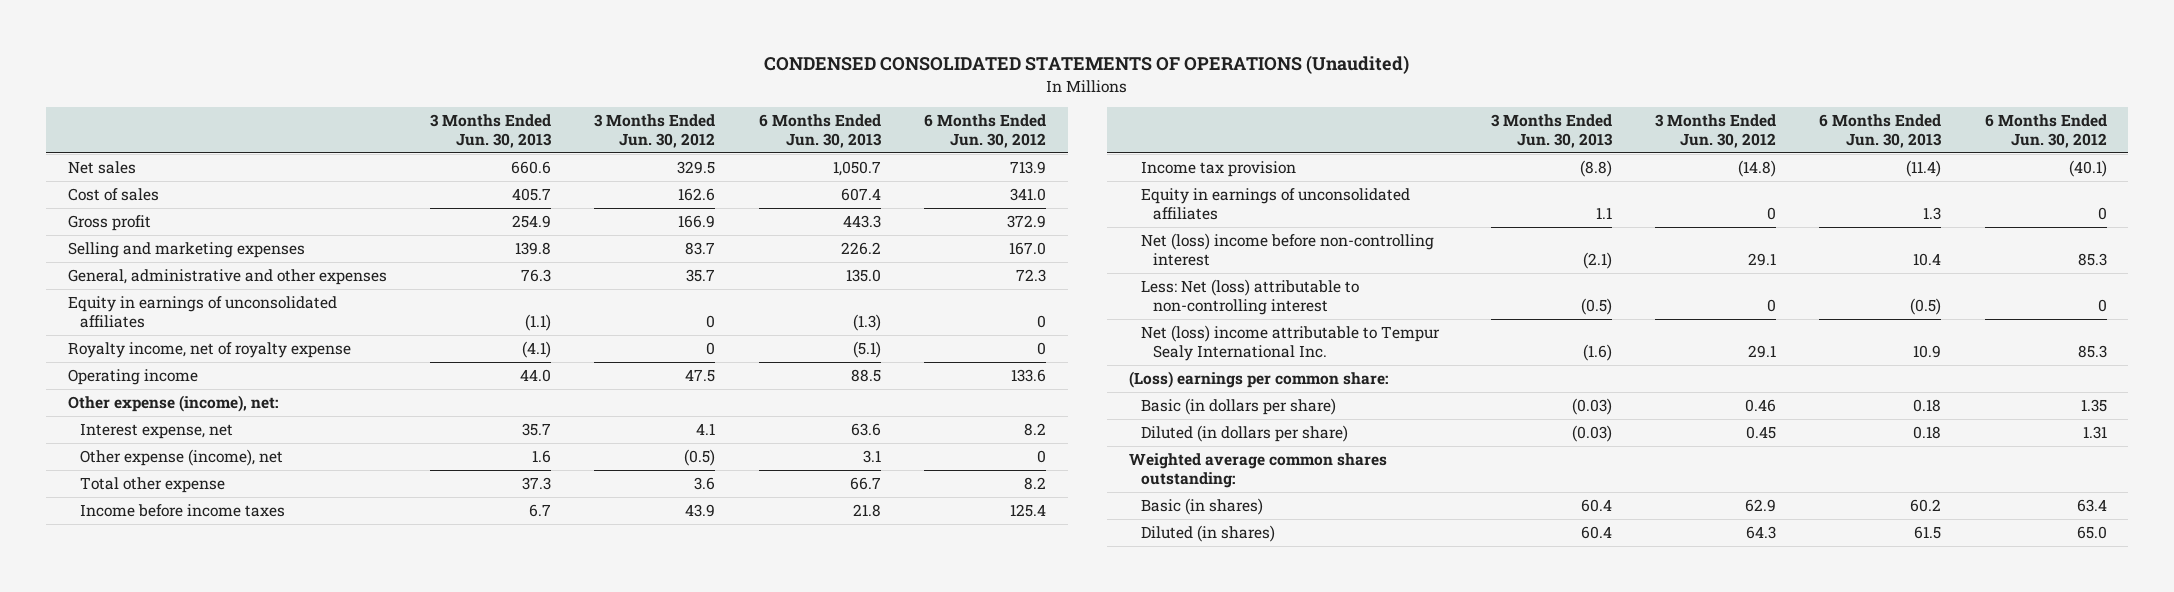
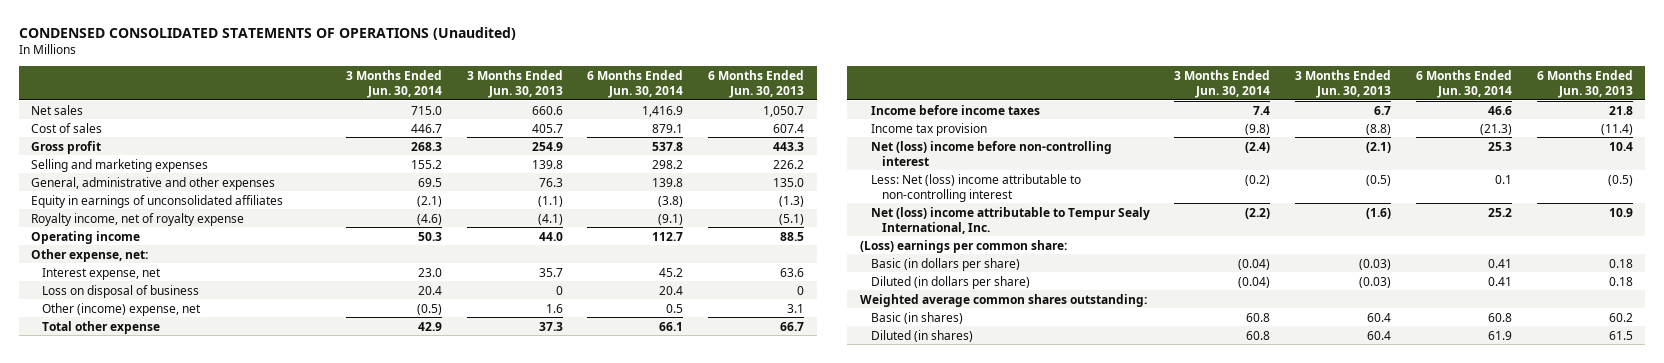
- | 3 Months Ended Jun. 30, 2013 | 3 Months Ended Jun. 30, 2012 | 6 Months Ended Jun. 30, 2013 | 6 Months Ended Jun. 30, 2012
+ | 3 Months Ended Jun. 30, 2014 | 3 Months Ended Jun. 30, 2013 | 6 Months Ended Jun. 30, 2014 | 6 Months Ended Jun. 30, 2013
- Other expense (income), net:
+ Other expense, net:
- Other expense (income), net | 1.6 | (0.5) | 3.1 | 0
+ Loss on disposal of business | 20.4 | 0 | 20.4 | 0
+ Other (income) expense, net | (0.5) | 1.6 | 0.5 | 3.1
- Equity in earnings of unconsolidated affiliates | 1.1 | 0 | 1.3 | 0
- Less: Net (loss) attributable to non-controlling interest | (0.5) | 0 | (0.5) | 0
- Net (loss) income attributable to Tempur Sealy International Inc. | (1.6) | 29.1 | 10.9 | 85.3
+ Less: Net (loss) income attributable to non-controlling interest | (0.2) | (0.5) | 0.1 | (0.5)
+ Net (loss) income attributable to Tempur Sealy International, Inc. | (2.2) | (1.6) | 25.2 | 10.9

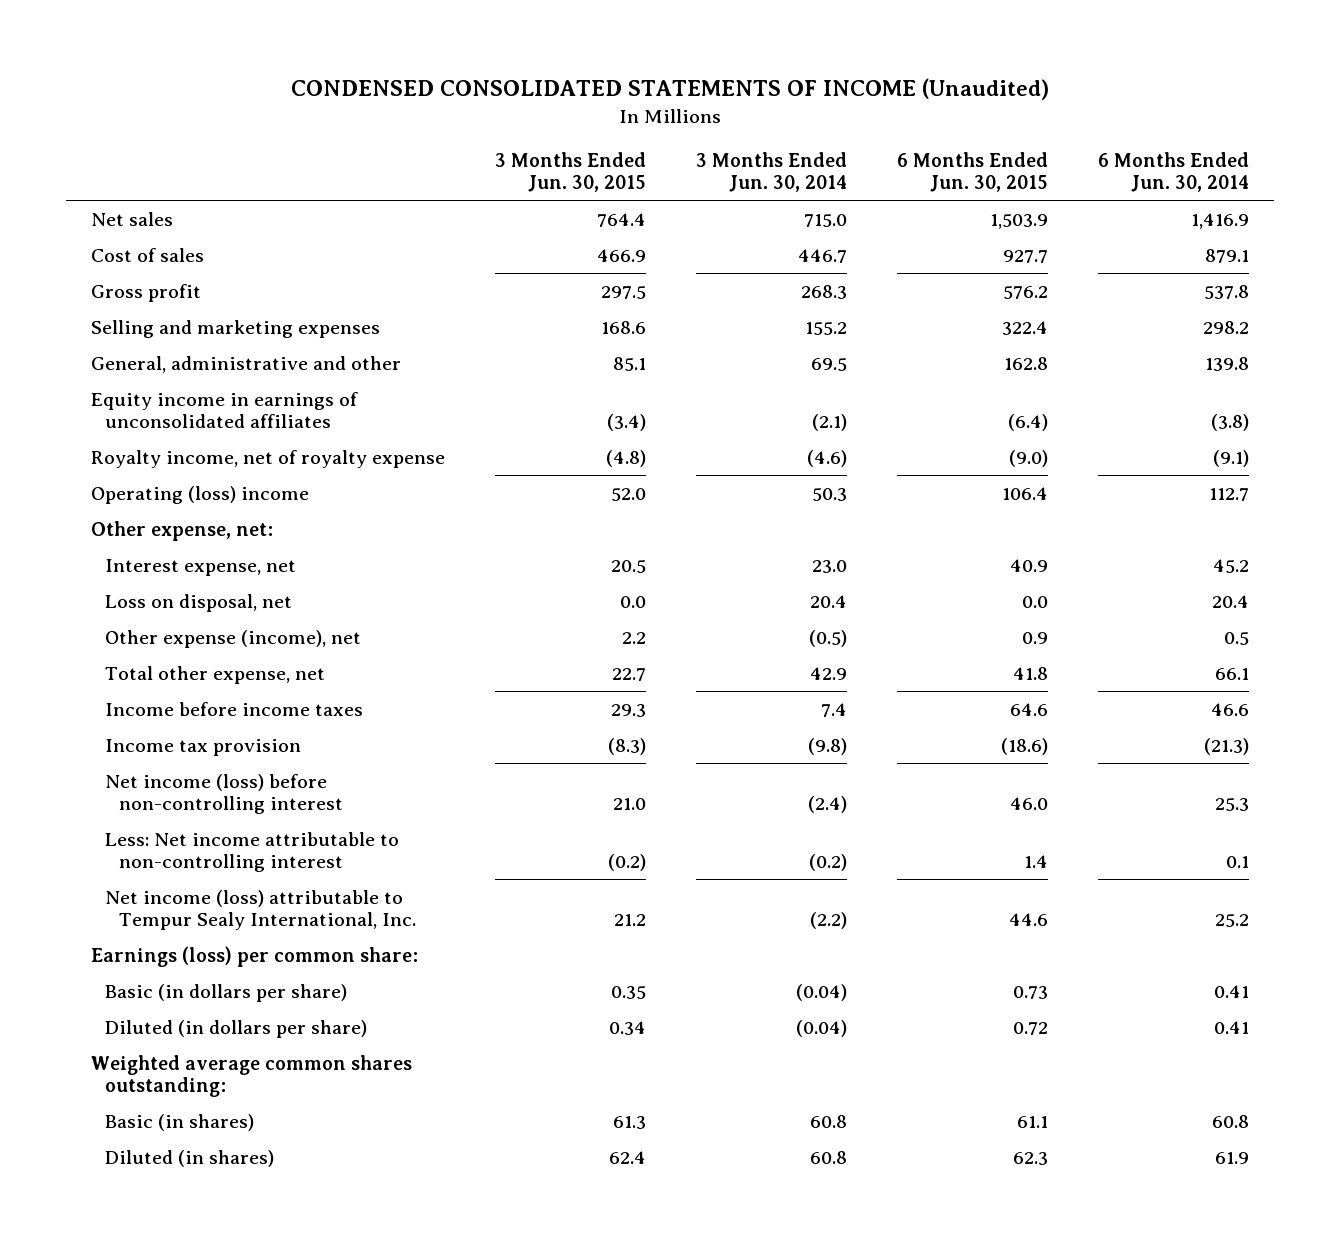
- CONDENSED CONSOLIDATED STATEMENTS OF OPERATIONS (Unaudited)
+ CONDENSED CONSOLIDATED STATEMENTS OF INCOME (Unaudited)
- | 3 Months Ended Jun. 30, 2014 | 3 Months Ended Jun. 30, 2013 | 6 Months Ended Jun. 30, 2014 | 6 Months Ended Jun. 30, 2013
+ | 3 Months Ended Jun. 30, 2015 | 3 Months Ended Jun. 30, 2014 | 6 Months Ended Jun. 30, 2015 | 6 Months Ended Jun. 30, 2014
- General, administrative and other expenses | 69.5 | 76.3 | 139.8 | 135.0
- Equity in earnings of unconsolidated affiliates | (2.1) | (1.1) | (3.8) | (1.3)
+ General, administrative and other | 85.1 | 69.5 | 162.8 | 139.8
+ Equity income in earnings of unconsolidated affiliates | (3.4) | (2.1) | (6.4) | (3.8)
- Operating income | 50.3 | 44.0 | 112.7 | 88.5
+ Operating (loss) income | 52.0 | 50.3 | 106.4 | 112.7
- Loss on disposal of business | 20.4 | 0 | 20.4 | 0
- Other (income) expense, net | (0.5) | 1.6 | 0.5 | 3.1
- Total other expense | 42.9 | 37.3 | 66.1 | 66.7
+ Loss on disposal, net | 0.0 | 20.4 | 0.0 | 20.4
+ Other expense (income), net | 2.2 | (0.5) | 0.9 | 0.5
+ Total other expense, net | 22.7 | 42.9 | 41.8 | 66.1
- Net (loss) income before non-controlling interest | (2.4) | (2.1) | 25.3 | 10.4
- Less: Net (loss) income attributable to non-controlling interest | (0.2) | (0.5) | 0.1 | (0.5)
- Net (loss) income attributable to Tempur Sealy International, Inc. | (2.2) | (1.6) | 25.2 | 10.9
- (Loss) earnings per common share:
+ Net income (loss) before non-controlling interest | 21.0 | (2.4) | 46.0 | 25.3
+ Less: Net income attributable to non-controlling interest | (0.2) | (0.2) | 1.4 | 0.1
+ Net income (loss) attributable to Tempur Sealy International, Inc. | 21.2 | (2.2) | 44.6 | 25.2
+ Earnings (loss) per common share:

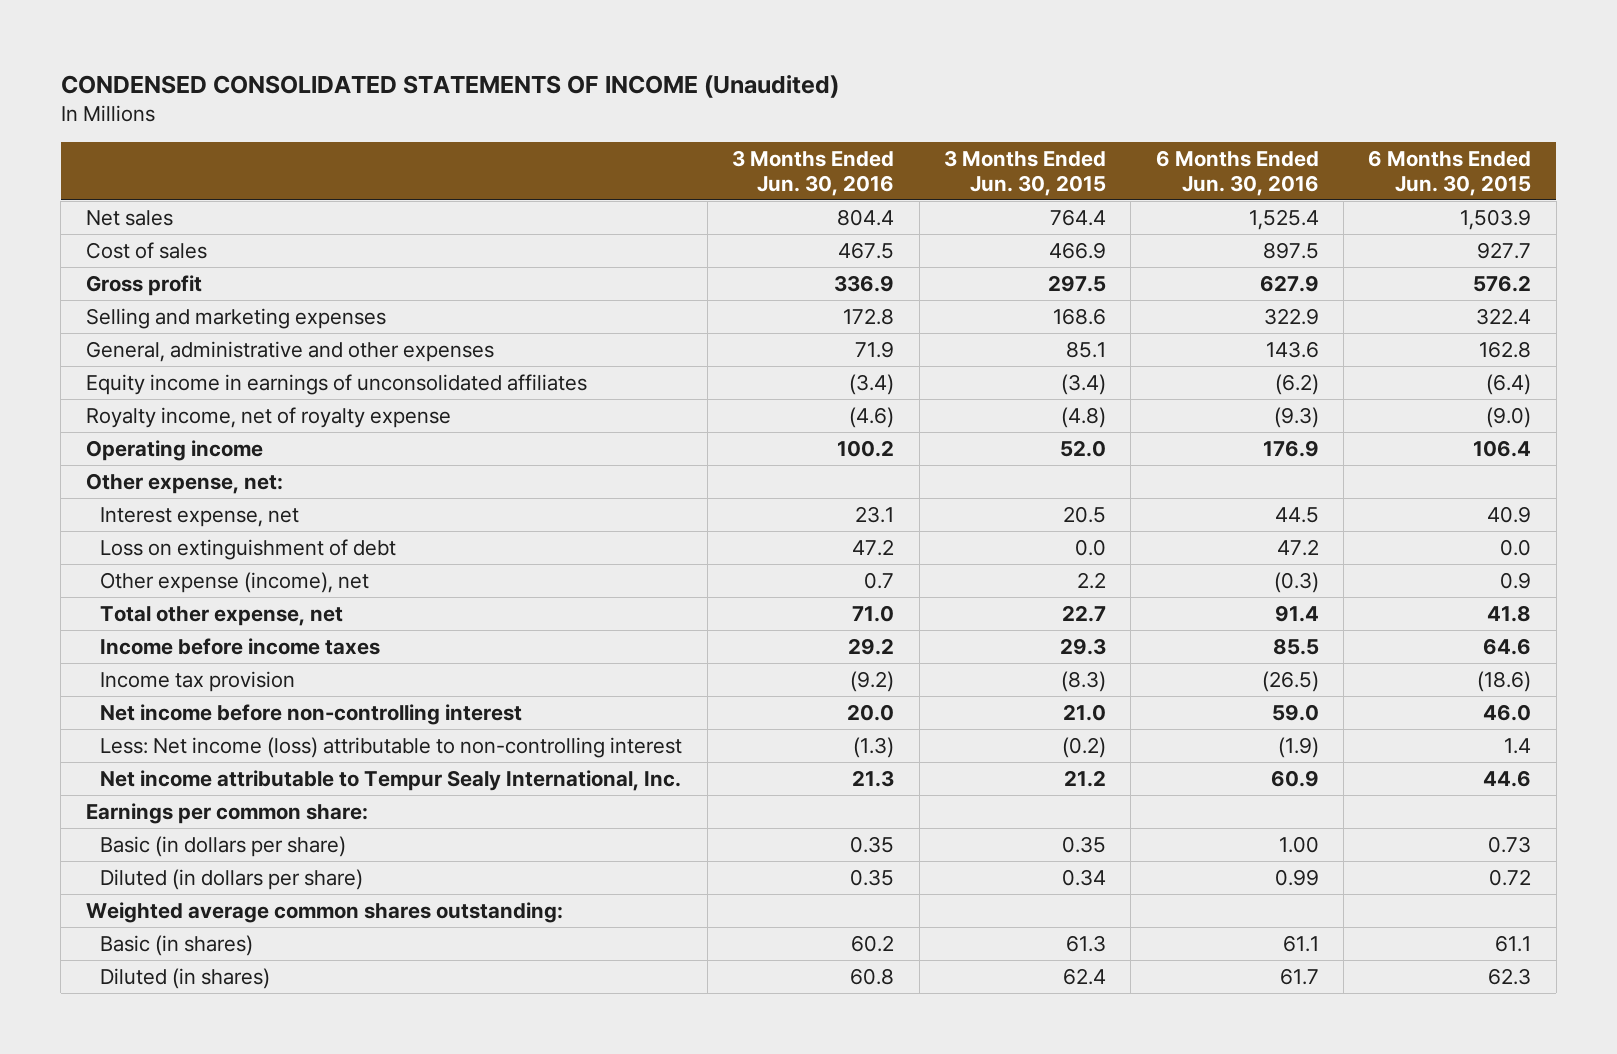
- | 3 Months Ended Jun. 30, 2015 | 3 Months Ended Jun. 30, 2014 | 6 Months Ended Jun. 30, 2015 | 6 Months Ended Jun. 30, 2014
+ | 3 Months Ended Jun. 30, 2016 | 3 Months Ended Jun. 30, 2015 | 6 Months Ended Jun. 30, 2016 | 6 Months Ended Jun. 30, 2015
- General, administrative and other | 85.1 | 69.5 | 162.8 | 139.8
+ General, administrative and other expenses | 71.9 | 85.1 | 143.6 | 162.8
- Operating (loss) income | 52.0 | 50.3 | 106.4 | 112.7
+ Operating income | 100.2 | 52.0 | 176.9 | 106.4
- Loss on disposal, net | 0.0 | 20.4 | 0.0 | 20.4
+ Loss on extinguishment of debt | 47.2 | 0.0 | 47.2 | 0.0
- Net income (loss) before non-controlling interest | 21.0 | (2.4) | 46.0 | 25.3
- Less: Net income attributable to non-controlling interest | (0.2) | (0.2) | 1.4 | 0.1
- Net income (loss) attributable to Tempur Sealy International, Inc. | 21.2 | (2.2) | 44.6 | 25.2
- Earnings (loss) per common share:
+ Net income before non-controlling interest | 20.0 | 21.0 | 59.0 | 46.0
+ Less: Net income (loss) attributable to non-controlling interest | (1.3) | (0.2) | (1.9) | 1.4
+ Net income attributable to Tempur Sealy International, Inc. | 21.3 | 21.2 | 60.9 | 44.6
+ Earnings per common share:

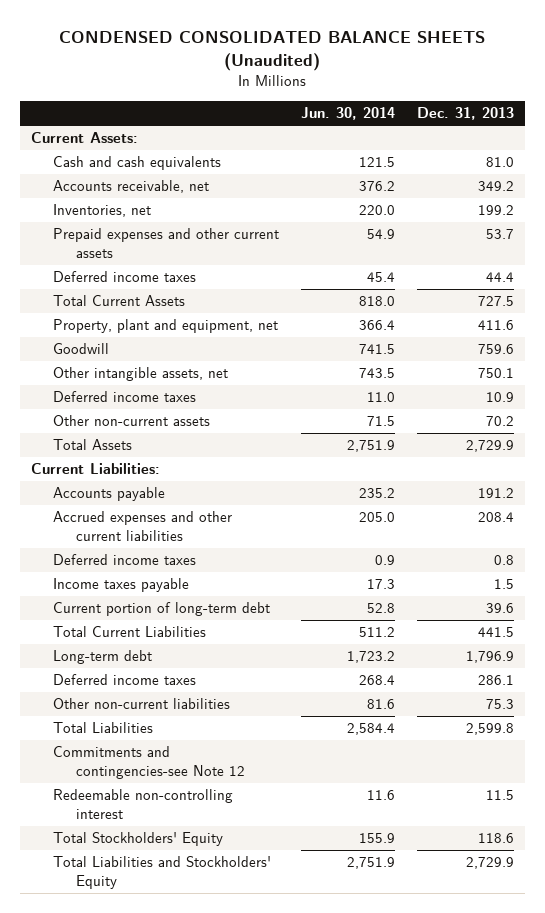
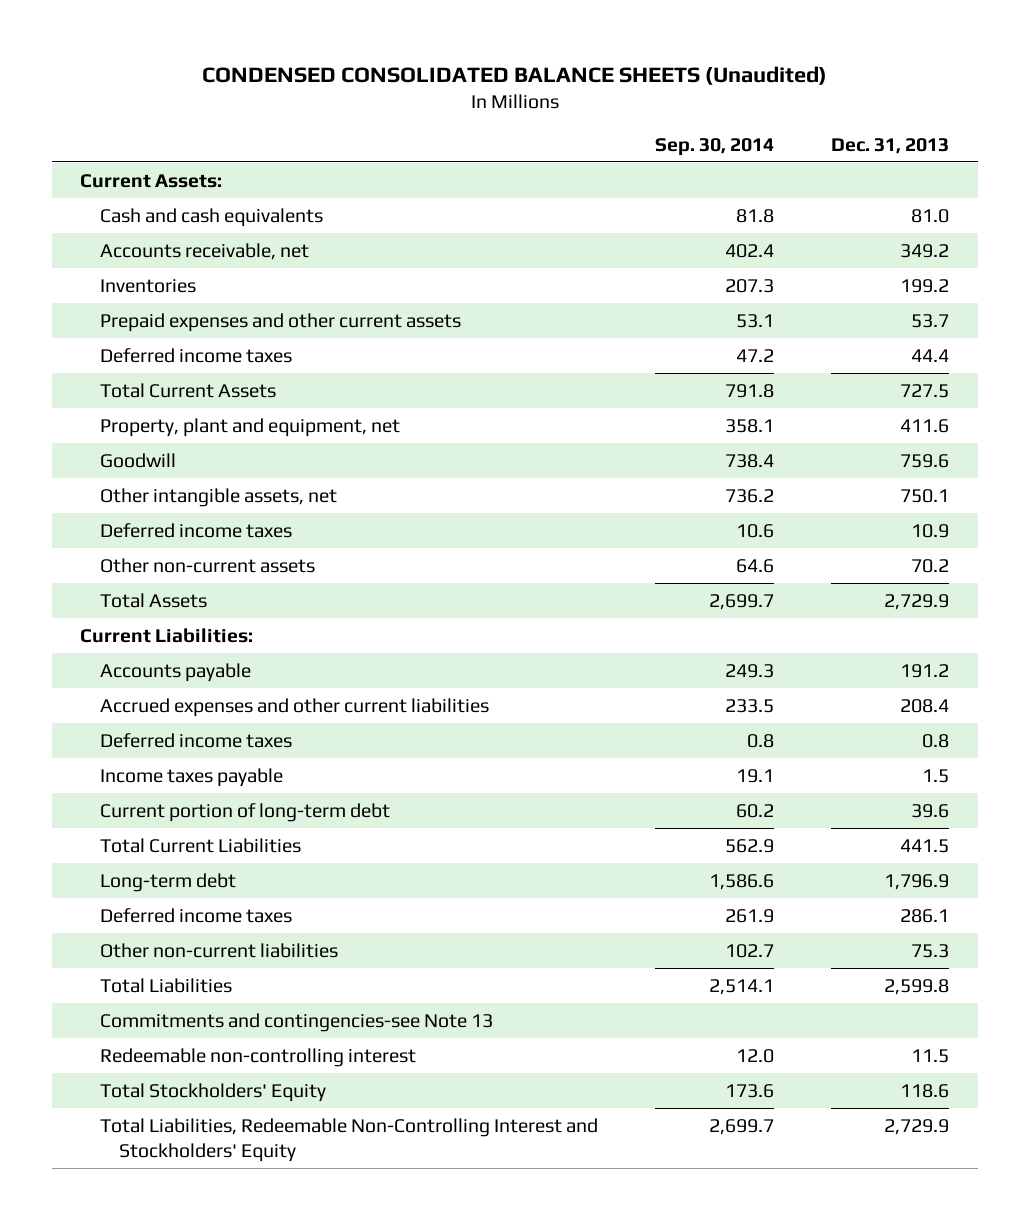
- | Jun. 30, 2014 | Dec. 31, 2013
+ | Sep. 30, 2014 | Dec. 31, 2013
- Inventories, net | 220.0 | 199.2
+ Inventories | 207.3 | 199.2
- Commitments and contingencies-see Note 12
+ Commitments and contingencies-see Note 13
- Total Liabilities and Stockholders' Equity | 2,751.9 | 2,729.9
+ Total Liabilities, Redeemable Non-Controlling Interest and Stockholders' Equity | 2,699.7 | 2,729.9

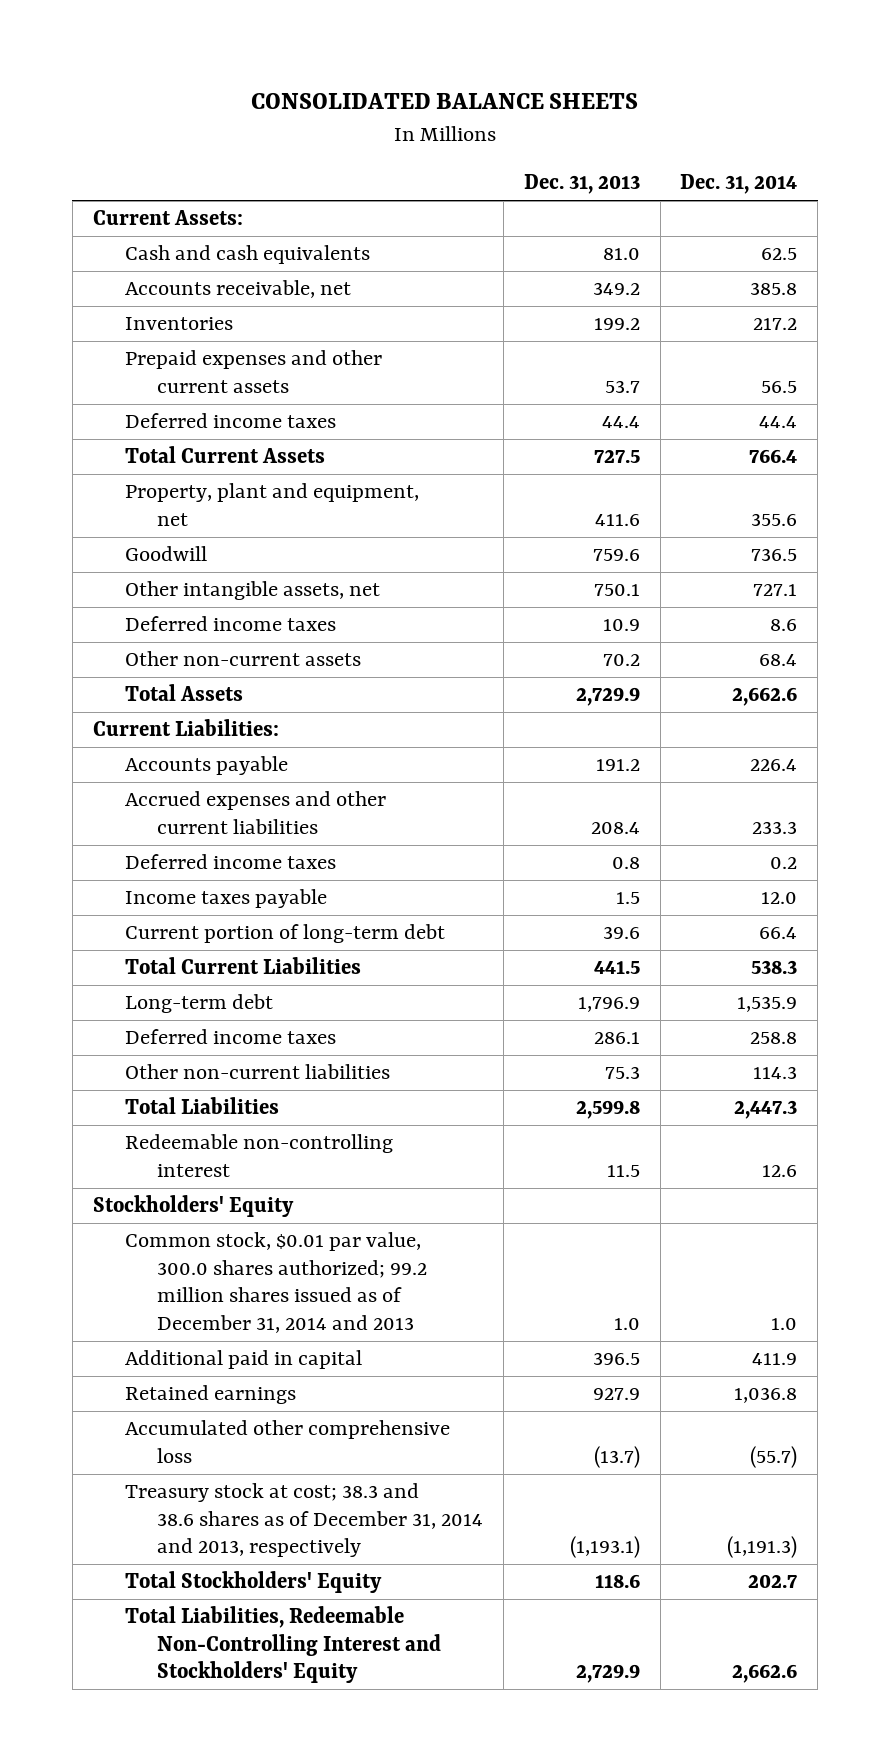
- CONDENSED CONSOLIDATED BALANCE SHEETS (Unaudited)
+ CONSOLIDATED BALANCE SHEETS
- | Sep. 30, 2014 | Dec. 31, 2013
+ | Dec. 31, 2013 | Dec. 31, 2014
- Commitments and contingencies-see Note 13
+ Stockholders' Equity
+ Common stock, $0.01 par value, 300.0 shares authorized; 99.2 million shares issued as of December 31, 2014 and 2013 | 1.0 | 1.0
+ Additional paid in capital | 396.5 | 411.9
+ Retained earnings | 927.9 | 1,036.8
+ Accumulated other comprehensive loss | (13.7) | (55.7)
+ Treasury stock at cost; 38.3 and 38.6 shares as of December 31, 2014 and 2013, respectively | (1,193.1) | (1,191.3)

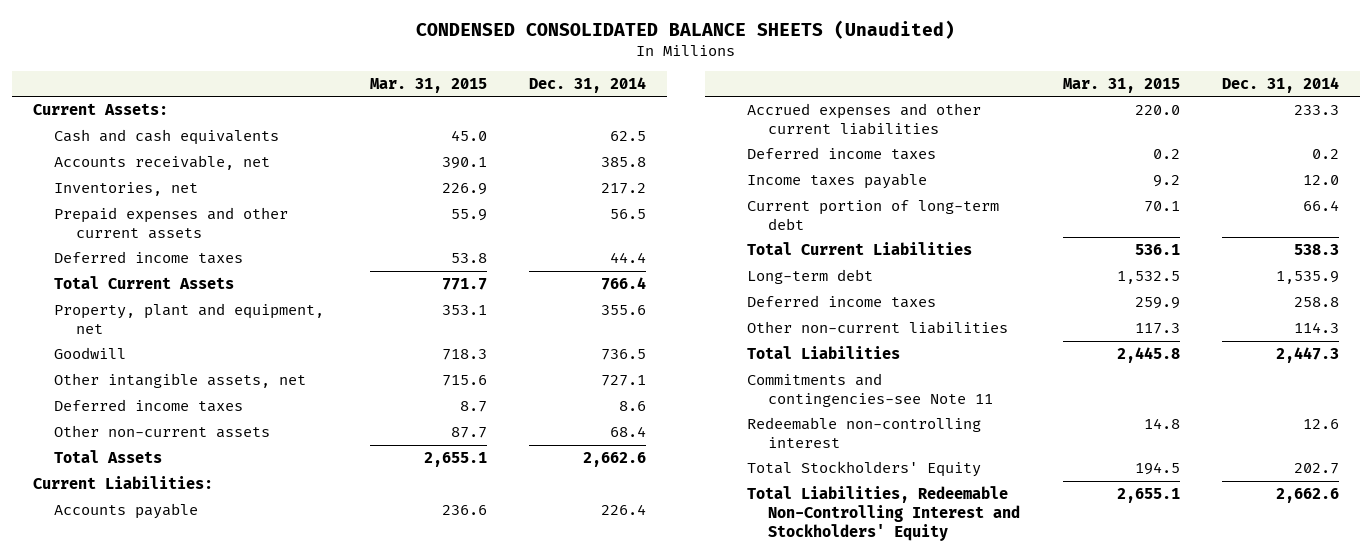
- CONSOLIDATED BALANCE SHEETS
+ CONDENSED CONSOLIDATED BALANCE SHEETS (Unaudited)
- | Dec. 31, 2013 | Dec. 31, 2014
+ | Mar. 31, 2015 | Dec. 31, 2014
- Inventories | 199.2 | 217.2
+ Inventories, net | 226.9 | 217.2
+ Commitments and contingencies-see Note 11
- Stockholders' Equity
- Common stock, $0.01 par value, 300.0 shares authorized; 99.2 million shares issued as of December 31, 2014 and 2013 | 1.0 | 1.0
- Additional paid in capital | 396.5 | 411.9
- Retained earnings | 927.9 | 1,036.8
- Accumulated other comprehensive loss | (13.7) | (55.7)
- Treasury stock at cost; 38.3 and 38.6 shares as of December 31, 2014 and 2013, respectively | (1,193.1) | (1,191.3)

